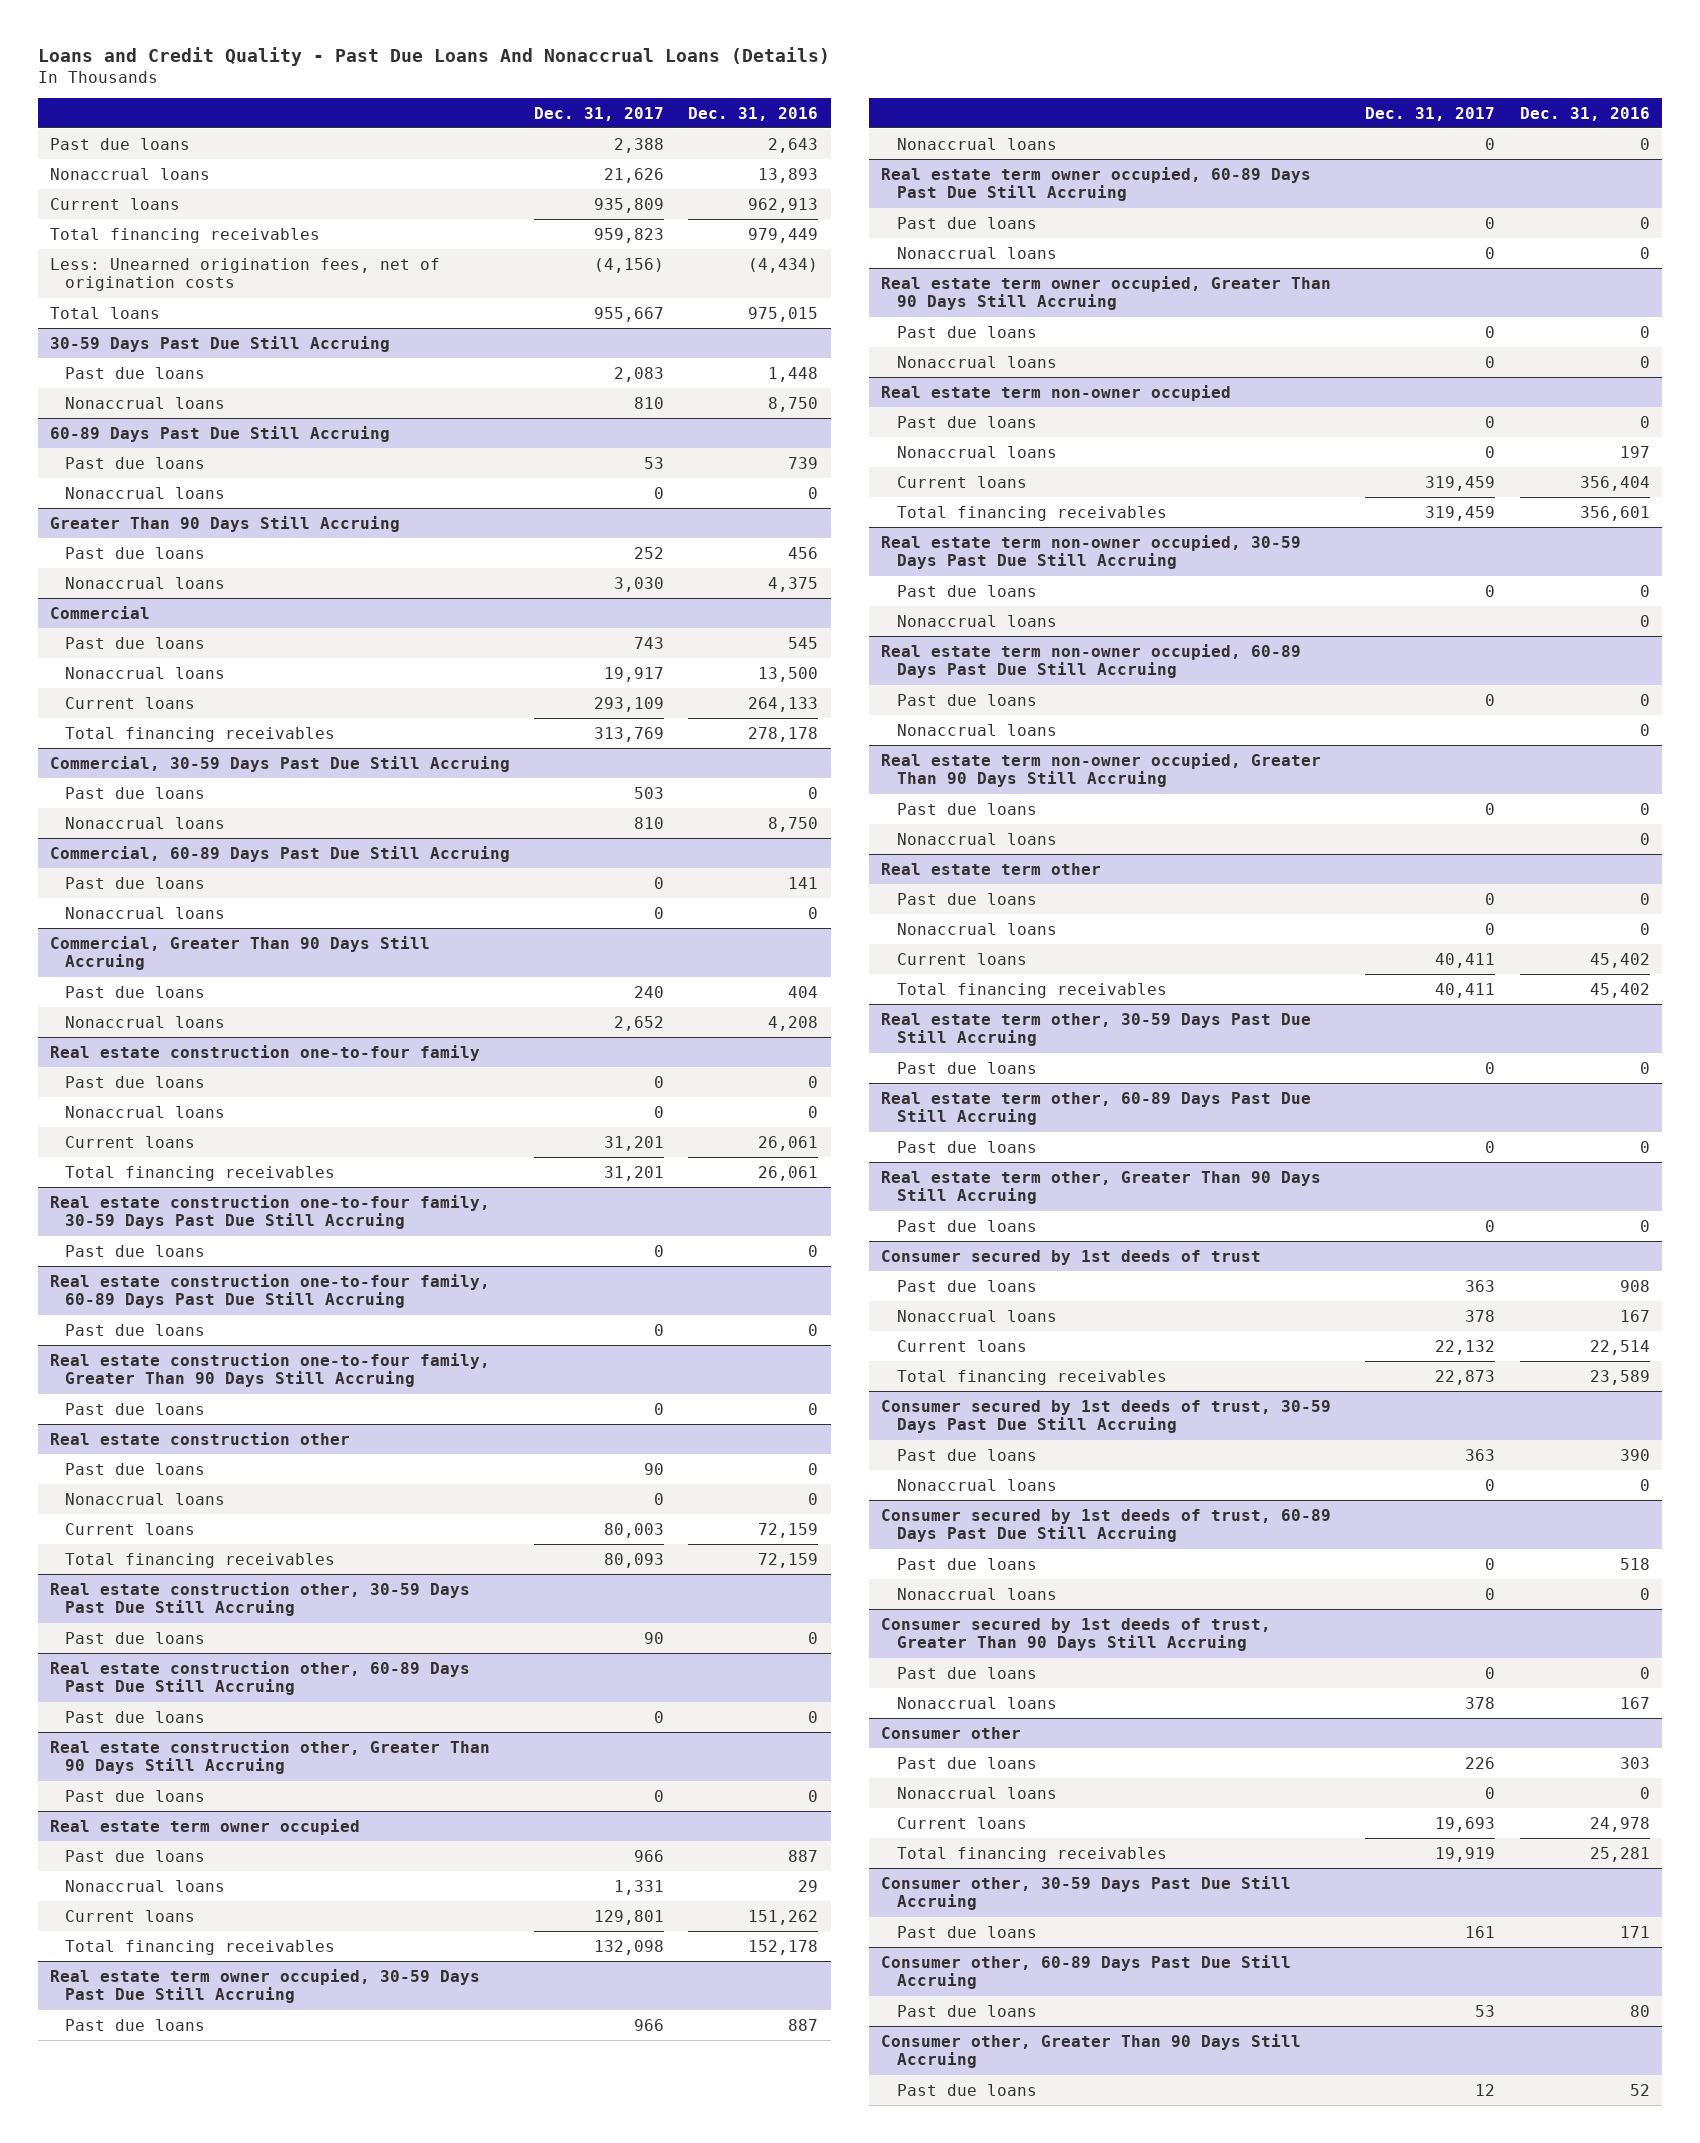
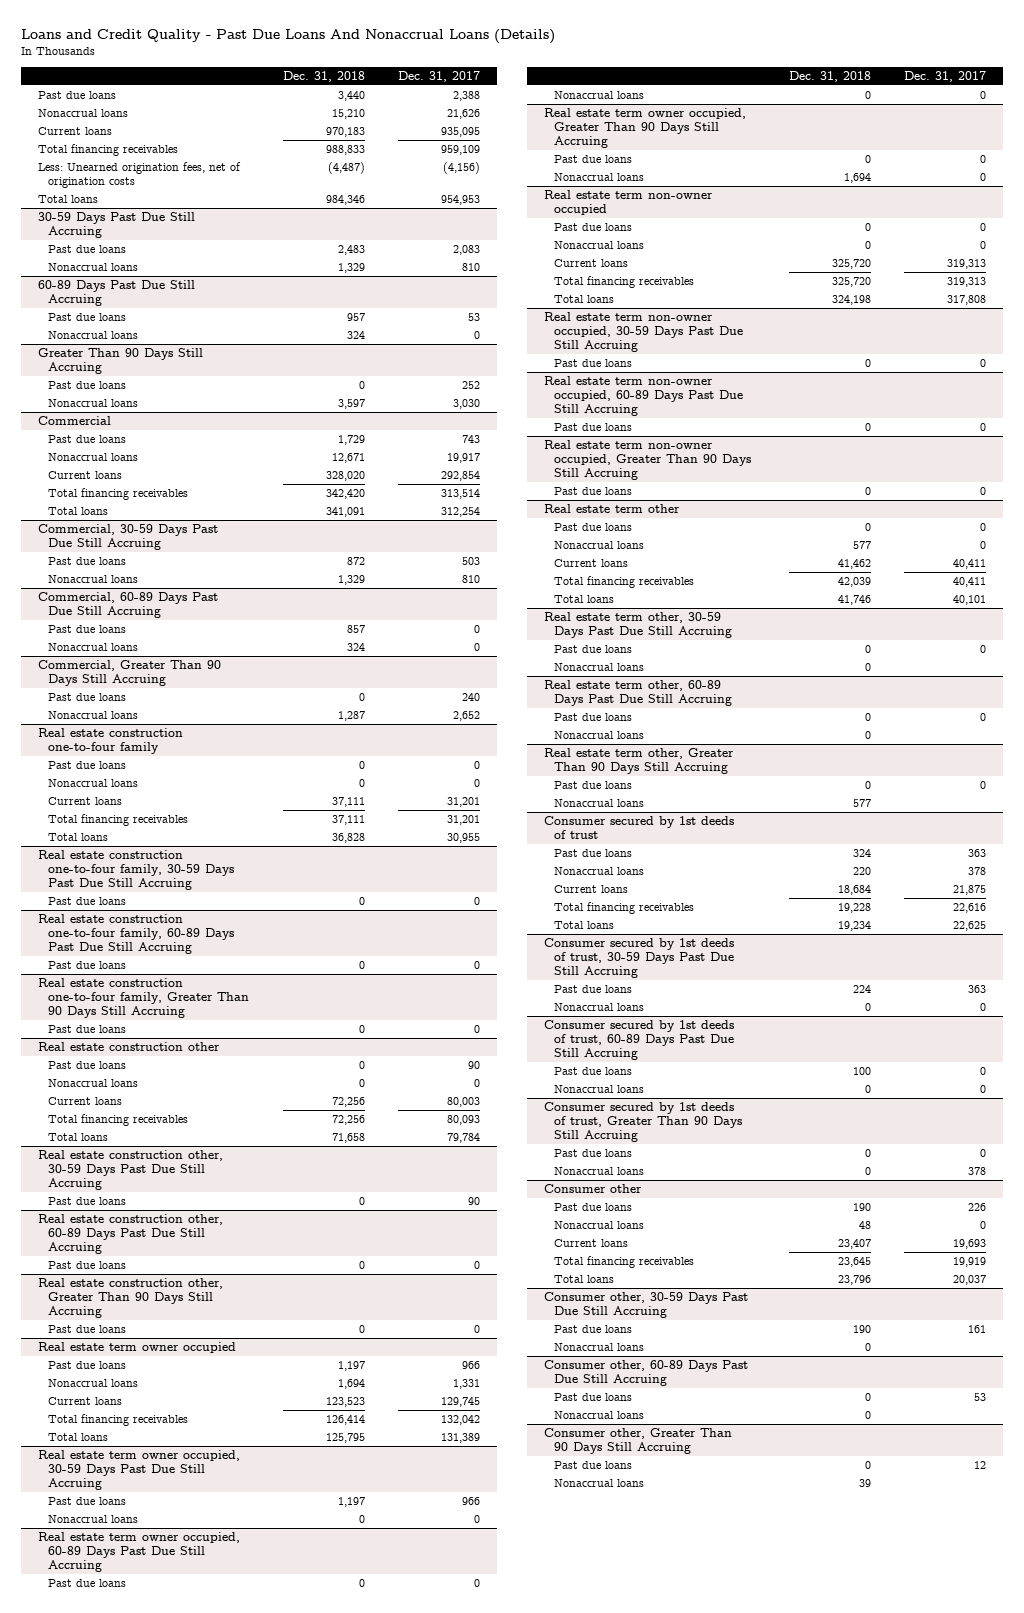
- | Dec. 31, 2017 | Dec. 31, 2016
+ | Dec. 31, 2018 | Dec. 31, 2017
- Current loans | 935,809 | 962,913
- Total financing receivables | 959,823 | 979,449
+ Current loans | 970,183 | 935,095
+ Total financing receivables | 988,833 | 959,109
- Total loans | 955,667 | 975,015
+ Total loans | 984,346 | 954,953
@ Commercial
- Current loans | 293,109 | 264,133
- Total financing receivables | 313,769 | 278,178
+ Current loans | 328,020 | 292,854
+ Total financing receivables | 342,420 | 313,514
+ Total loans | 341,091 | 312,254
@ Real estate construction one-to-four family
+ Total loans | 36,828 | 30,955
@ Real estate construction other
+ Total loans | 71,658 | 79,784
@ Real estate term owner occupied
- Current loans | 129,801 | 151,262
- Total financing receivables | 132,098 | 152,178
+ Current loans | 123,523 | 129,745
+ Total financing receivables | 126,414 | 132,042
+ Total loans | 125,795 | 131,389
@ Real estate term non-owner occupied
- Current loans | 319,459 | 356,404
- Total financing receivables | 319,459 | 356,601
+ Current loans | 325,720 | 319,313
+ Total financing receivables | 325,720 | 319,313
+ Total loans | 324,198 | 317,808
@ Real estate term non-owner occupied, 30-59 Days Past Due Still Accruing
- Nonaccrual loans | | 0
@ Real estate term non-owner occupied, 60-89 Days Past Due Still Accruing
- Nonaccrual loans | | 0
@ Real estate term non-owner occupied, Greater Than 90 Days Still Accruing
- Nonaccrual loans | | 0
@ Real estate term other
+ Total loans | 41,746 | 40,101
@ Real estate term other, 30-59 Days Past Due Still Accruing
+ Nonaccrual loans | 0 |
@ Real estate term other, 60-89 Days Past Due Still Accruing
+ Nonaccrual loans | 0 |
@ Real estate term other, Greater Than 90 Days Still Accruing
+ Nonaccrual loans | 577 |
@ Consumer secured by 1st deeds of trust
- Current loans | 22,132 | 22,514
- Total financing receivables | 22,873 | 23,589
+ Current loans | 18,684 | 21,875
+ Total financing receivables | 19,228 | 22,616
+ Total loans | 19,234 | 22,625
@ Consumer other
+ Total loans | 23,796 | 20,037
@ Consumer other, 30-59 Days Past Due Still Accruing
+ Nonaccrual loans | 0 |
@ Consumer other, 60-89 Days Past Due Still Accruing
+ Nonaccrual loans | 0 |
@ Consumer other, Greater Than 90 Days Still Accruing
+ Nonaccrual loans | 39 |

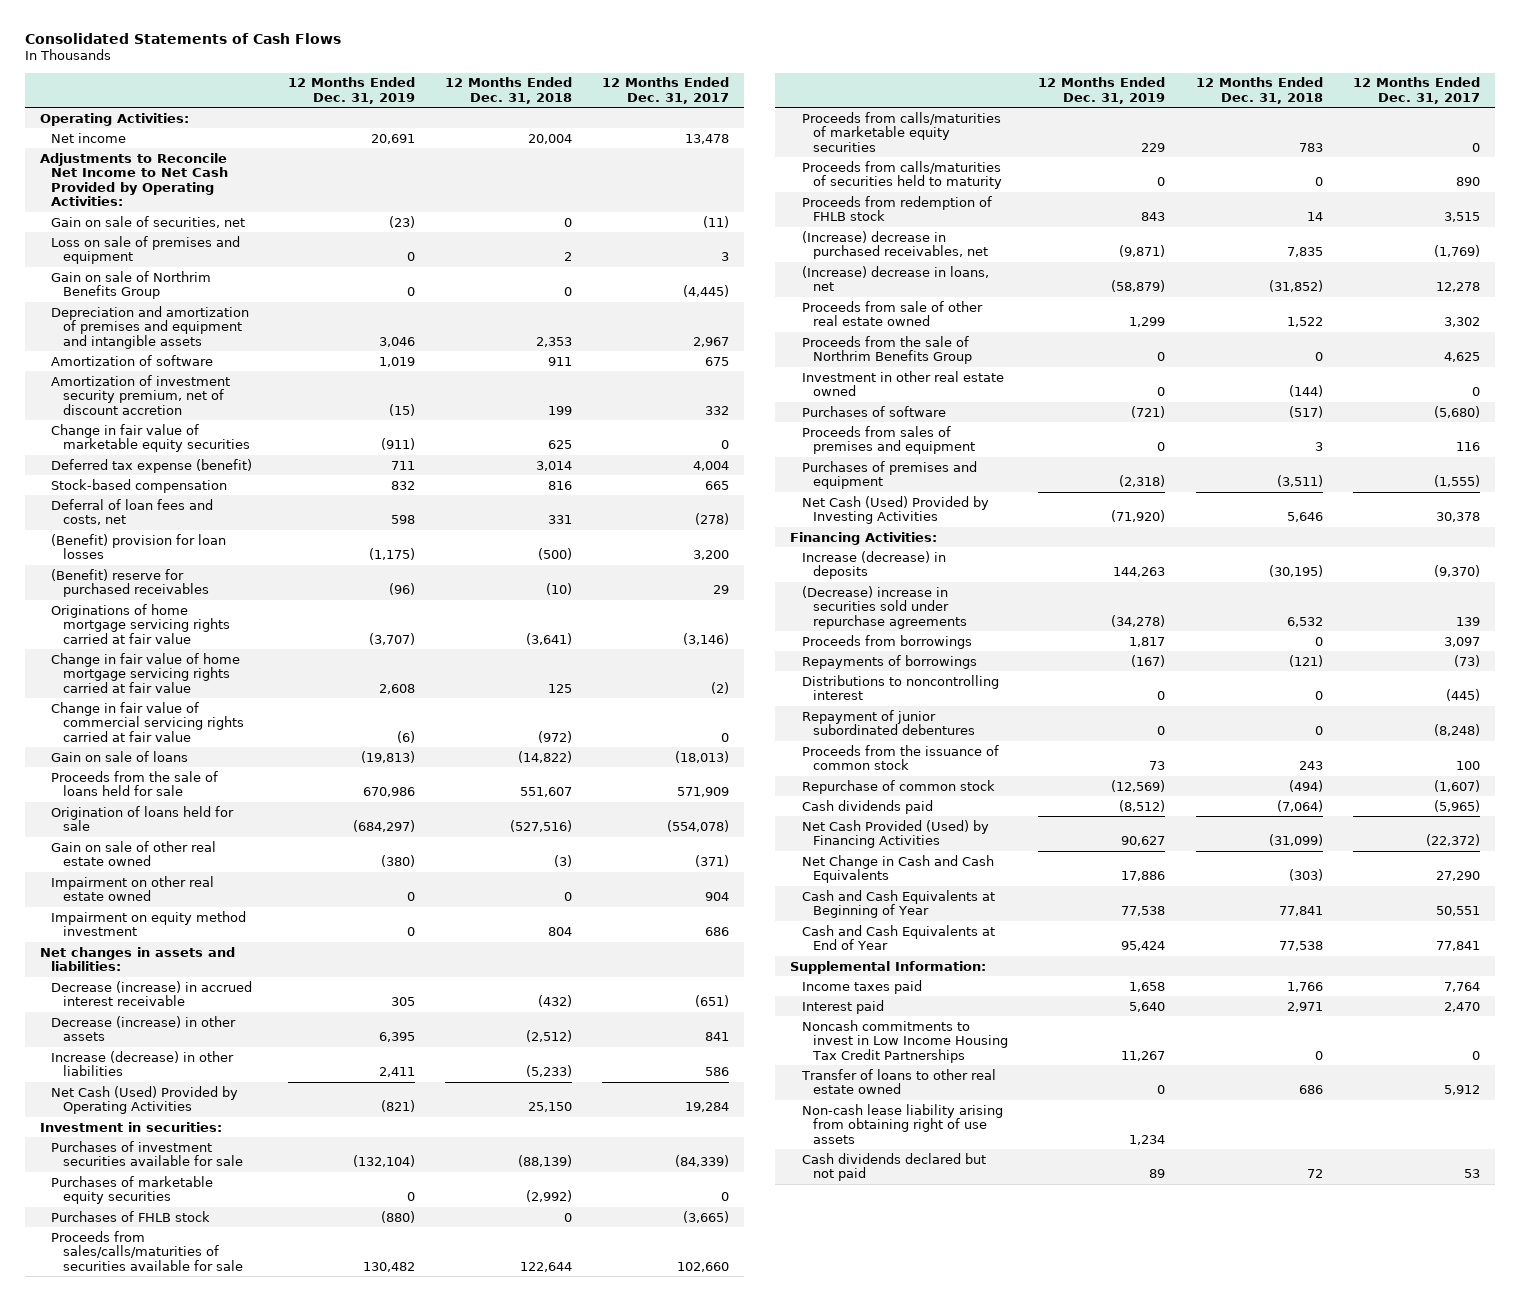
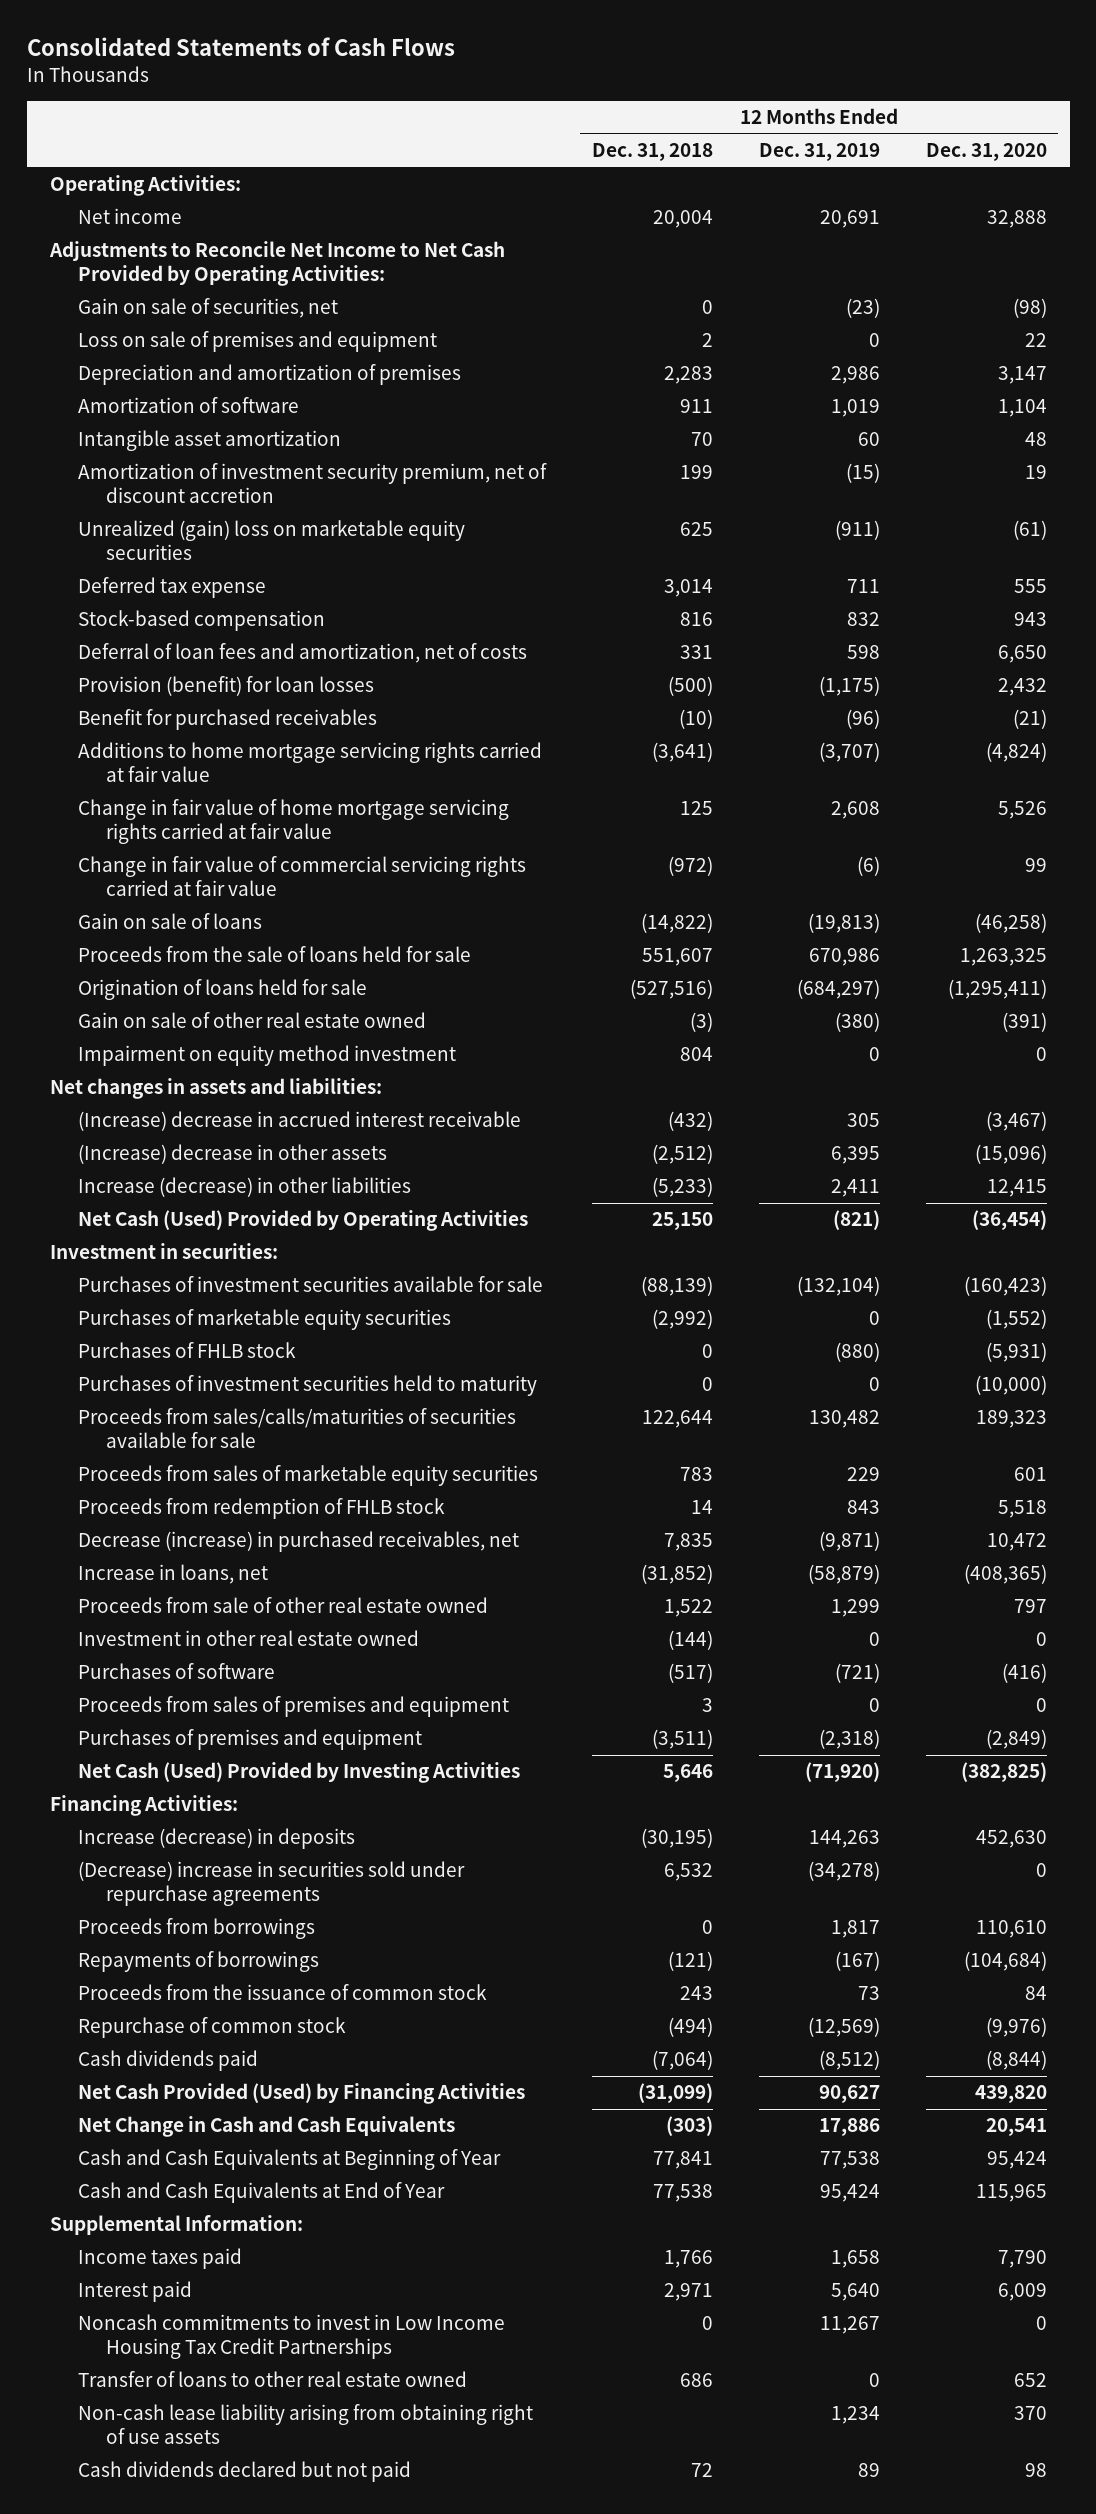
- | 12 Months Ended Dec. 31, 2019 | 12 Months Ended Dec. 31, 2018 | 12 Months Ended Dec. 31, 2017
+ | 12 Months Ended Dec. 31, 2018 | 12 Months Ended Dec. 31, 2019 | 12 Months Ended Dec. 31, 2020
- Gain on sale of Northrim Benefits Group | 0 | 0 | (4,445)
- Depreciation and amortization of premises and equipment and intangible assets | 3,046 | 2,353 | 2,967
+ Depreciation and amortization of premises | 2,283 | 2,986 | 3,147
+ Intangible asset amortization | 70 | 60 | 48
- Change in fair value of marketable equity securities | (911) | 625 | 0
- Deferred tax expense (benefit) | 711 | 3,014 | 4,004
+ Unrealized (gain) loss on marketable equity securities | 625 | (911) | (61)
+ Deferred tax expense | 3,014 | 711 | 555
- Deferral of loan fees and costs, net | 598 | 331 | (278)
- (Benefit) provision for loan losses | (1,175) | (500) | 3,200
- (Benefit) reserve for purchased receivables | (96) | (10) | 29
- Originations of home mortgage servicing rights carried at fair value | (3,707) | (3,641) | (3,146)
+ Deferral of loan fees and amortization, net of costs | 331 | 598 | 6,650
+ Provision (benefit) for loan losses | (500) | (1,175) | 2,432
+ Benefit for purchased receivables | (10) | (96) | (21)
+ Additions to home mortgage servicing rights carried at fair value | (3,641) | (3,707) | (4,824)
- Impairment on other real estate owned | 0 | 0 | 904
- Decrease (increase) in accrued interest receivable | 305 | (432) | (651)
- Decrease (increase) in other assets | 6,395 | (2,512) | 841
+ (Increase) decrease in accrued interest receivable | (432) | 305 | (3,467)
+ (Increase) decrease in other assets | (2,512) | 6,395 | (15,096)
+ Purchases of investment securities held to maturity | 0 | 0 | (10,000)
- Proceeds from calls/maturities of marketable equity securities | 229 | 783 | 0
- Proceeds from calls/maturities of securities held to maturity | 0 | 0 | 890
+ Proceeds from sales of marketable equity securities | 783 | 229 | 601
- (Increase) decrease in purchased receivables, net | (9,871) | 7,835 | (1,769)
- (Increase) decrease in loans, net | (58,879) | (31,852) | 12,278
+ Decrease (increase) in purchased receivables, net | 7,835 | (9,871) | 10,472
+ Increase in loans, net | (31,852) | (58,879) | (408,365)
- Proceeds from the sale of Northrim Benefits Group | 0 | 0 | 4,625
- Distributions to noncontrolling interest | 0 | 0 | (445)
- Repayment of junior subordinated debentures | 0 | 0 | (8,248)

